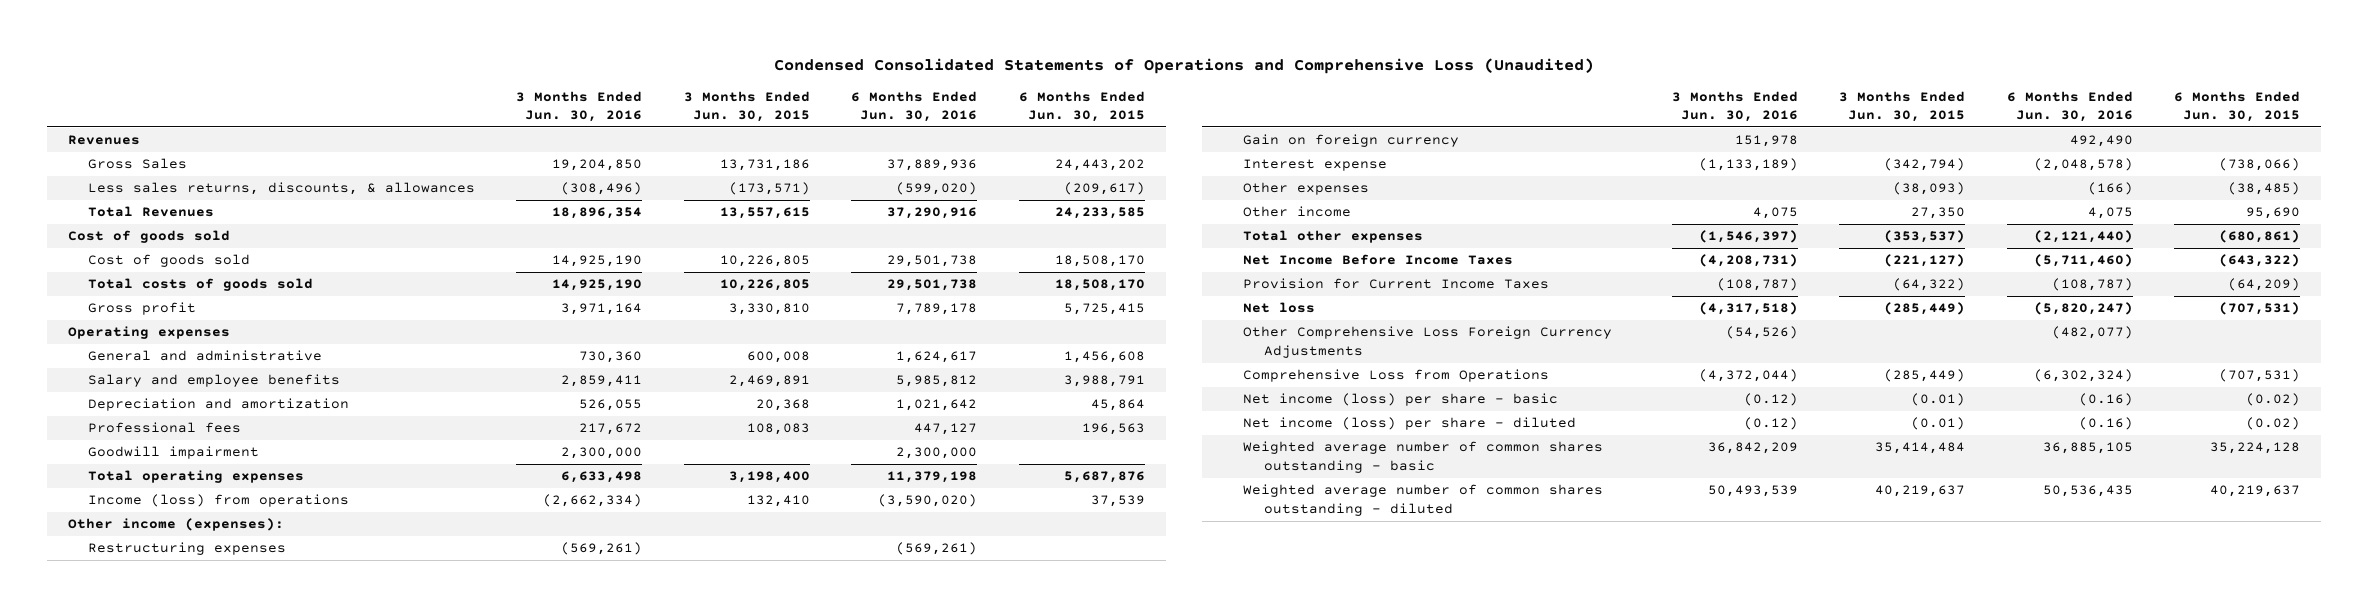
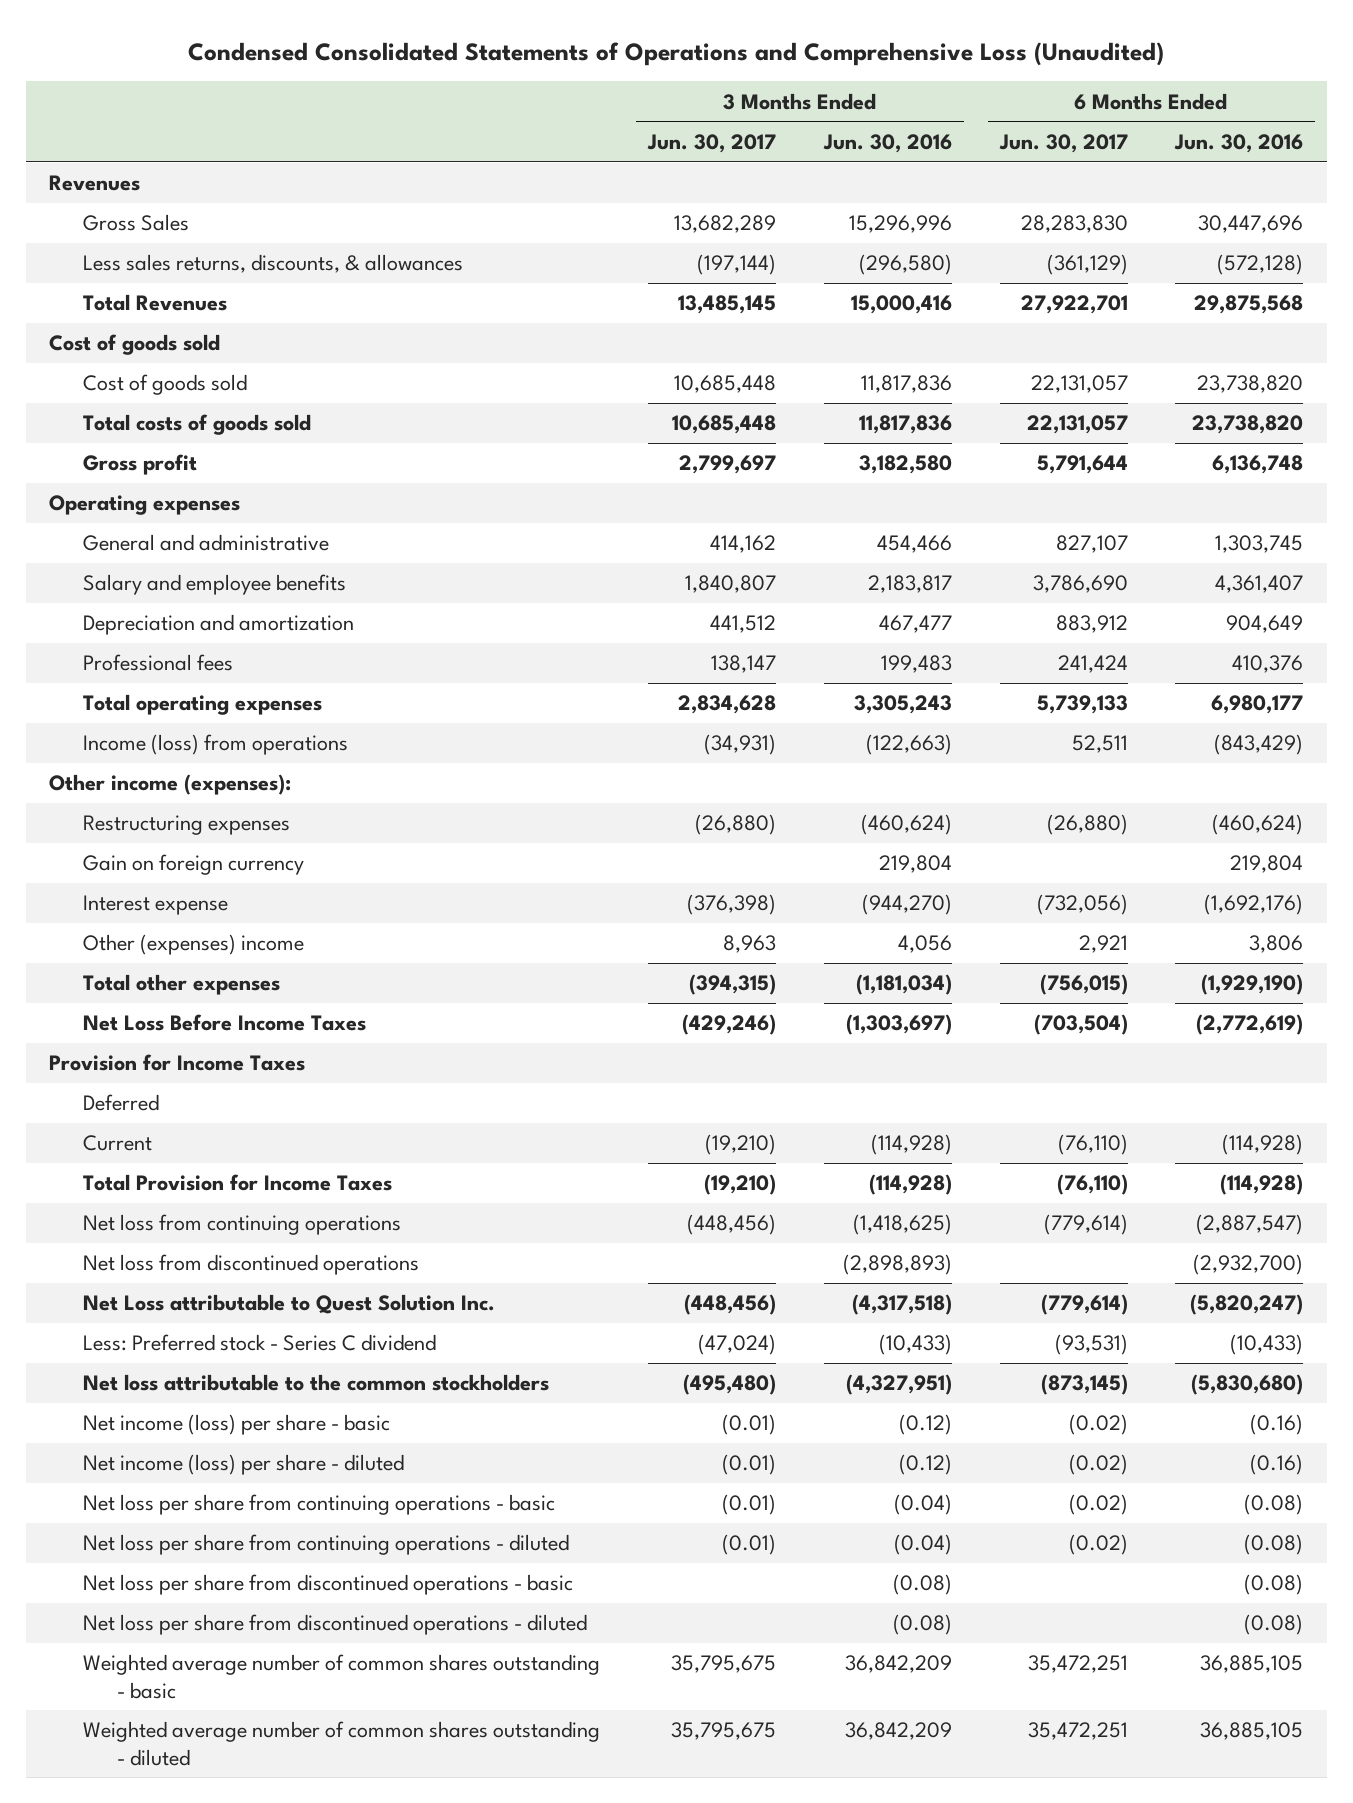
- | 3 Months Ended Jun. 30, 2016 | 3 Months Ended Jun. 30, 2015 | 6 Months Ended Jun. 30, 2016 | 6 Months Ended Jun. 30, 2015
+ | 3 Months Ended Jun. 30, 2017 | 3 Months Ended Jun. 30, 2016 | 6 Months Ended Jun. 30, 2017 | 6 Months Ended Jun. 30, 2016
- Gross Sales | 19,204,850 | 13,731,186 | 37,889,936 | 24,443,202
- Less sales returns, discounts, & allowances | (308,496) | (173,571) | (599,020) | (209,617)
- Total Revenues | 18,896,354 | 13,557,615 | 37,290,916 | 24,233,585
+ Gross Sales | 13,682,289 | 15,296,996 | 28,283,830 | 30,447,696
+ Less sales returns, discounts, & allowances | (197,144) | (296,580) | (361,129) | (572,128)
+ Total Revenues | 13,485,145 | 15,000,416 | 27,922,701 | 29,875,568
- Cost of goods sold | 14,925,190 | 10,226,805 | 29,501,738 | 18,508,170
- Total costs of goods sold | 14,925,190 | 10,226,805 | 29,501,738 | 18,508,170
- Gross profit | 3,971,164 | 3,330,810 | 7,789,178 | 5,725,415
+ Cost of goods sold | 10,685,448 | 11,817,836 | 22,131,057 | 23,738,820
+ Total costs of goods sold | 10,685,448 | 11,817,836 | 22,131,057 | 23,738,820
+ Gross profit | 2,799,697 | 3,182,580 | 5,791,644 | 6,136,748
- General and administrative | 730,360 | 600,008 | 1,624,617 | 1,456,608
- Salary and employee benefits | 2,859,411 | 2,469,891 | 5,985,812 | 3,988,791
- Depreciation and amortization | 526,055 | 20,368 | 1,021,642 | 45,864
- Professional fees | 217,672 | 108,083 | 447,127 | 196,563
- Goodwill impairment | 2,300,000 | | 2,300,000 |
- Total operating expenses | 6,633,498 | 3,198,400 | 11,379,198 | 5,687,876
- Income (loss) from operations | (2,662,334) | 132,410 | (3,590,020) | 37,539
+ General and administrative | 414,162 | 454,466 | 827,107 | 1,303,745
+ Salary and employee benefits | 1,840,807 | 2,183,817 | 3,786,690 | 4,361,407
+ Depreciation and amortization | 441,512 | 467,477 | 883,912 | 904,649
+ Professional fees | 138,147 | 199,483 | 241,424 | 410,376
+ Total operating expenses | 2,834,628 | 3,305,243 | 5,739,133 | 6,980,177
+ Income (loss) from operations | (34,931) | (122,663) | 52,511 | (843,429)
- Restructuring expenses | (569,261) | | (569,261) |
- Gain on foreign currency | 151,978 | | 492,490 |
- Interest expense | (1,133,189) | (342,794) | (2,048,578) | (738,066)
- Other expenses | | (38,093) | (166) | (38,485)
- Other income | 4,075 | 27,350 | 4,075 | 95,690
- Total other expenses | (1,546,397) | (353,537) | (2,121,440) | (680,861)
- Net Income Before Income Taxes | (4,208,731) | (221,127) | (5,711,460) | (643,322)
- Provision for Current Income Taxes | (108,787) | (64,322) | (108,787) | (64,209)
- Net loss | (4,317,518) | (285,449) | (5,820,247) | (707,531)
- Other Comprehensive Loss Foreign Currency Adjustments | (54,526) | | (482,077) |
- Comprehensive Loss from Operations | (4,372,044) | (285,449) | (6,302,324) | (707,531)
+ Restructuring expenses | (26,880) | (460,624) | (26,880) | (460,624)
+ Gain on foreign currency | | 219,804 | | 219,804
+ Interest expense | (376,398) | (944,270) | (732,056) | (1,692,176)
+ Other (expenses) income | 8,963 | 4,056 | 2,921 | 3,806
+ Total other expenses | (394,315) | (1,181,034) | (756,015) | (1,929,190)
+ Net Loss Before Income Taxes | (429,246) | (1,303,697) | (703,504) | (2,772,619)
+ Provision for Income Taxes
+ Deferred
+ Current | (19,210) | (114,928) | (76,110) | (114,928)
+ Total Provision for Income Taxes | (19,210) | (114,928) | (76,110) | (114,928)
+ Net loss from continuing operations | (448,456) | (1,418,625) | (779,614) | (2,887,547)
+ Net loss from discontinued operations | | (2,898,893) | | (2,932,700)
+ Net Loss attributable to Quest Solution Inc. | (448,456) | (4,317,518) | (779,614) | (5,820,247)
+ Less: Preferred stock - Series C dividend | (47,024) | (10,433) | (93,531) | (10,433)
+ Net loss attributable to the common stockholders | (495,480) | (4,327,951) | (873,145) | (5,830,680)
+ Net loss per share from continuing operations - basic | (0.01) | (0.04) | (0.02) | (0.08)
+ Net loss per share from continuing operations - diluted | (0.01) | (0.04) | (0.02) | (0.08)
+ Net loss per share from discontinued operations - basic | | (0.08) | | (0.08)
+ Net loss per share from discontinued operations - diluted | | (0.08) | | (0.08)
- Weighted average number of common shares outstanding - diluted | 50,493,539 | 40,219,637 | 50,536,435 | 40,219,637
+ Weighted average number of common shares outstanding - diluted | 35,795,675 | 36,842,209 | 35,472,251 | 36,885,105

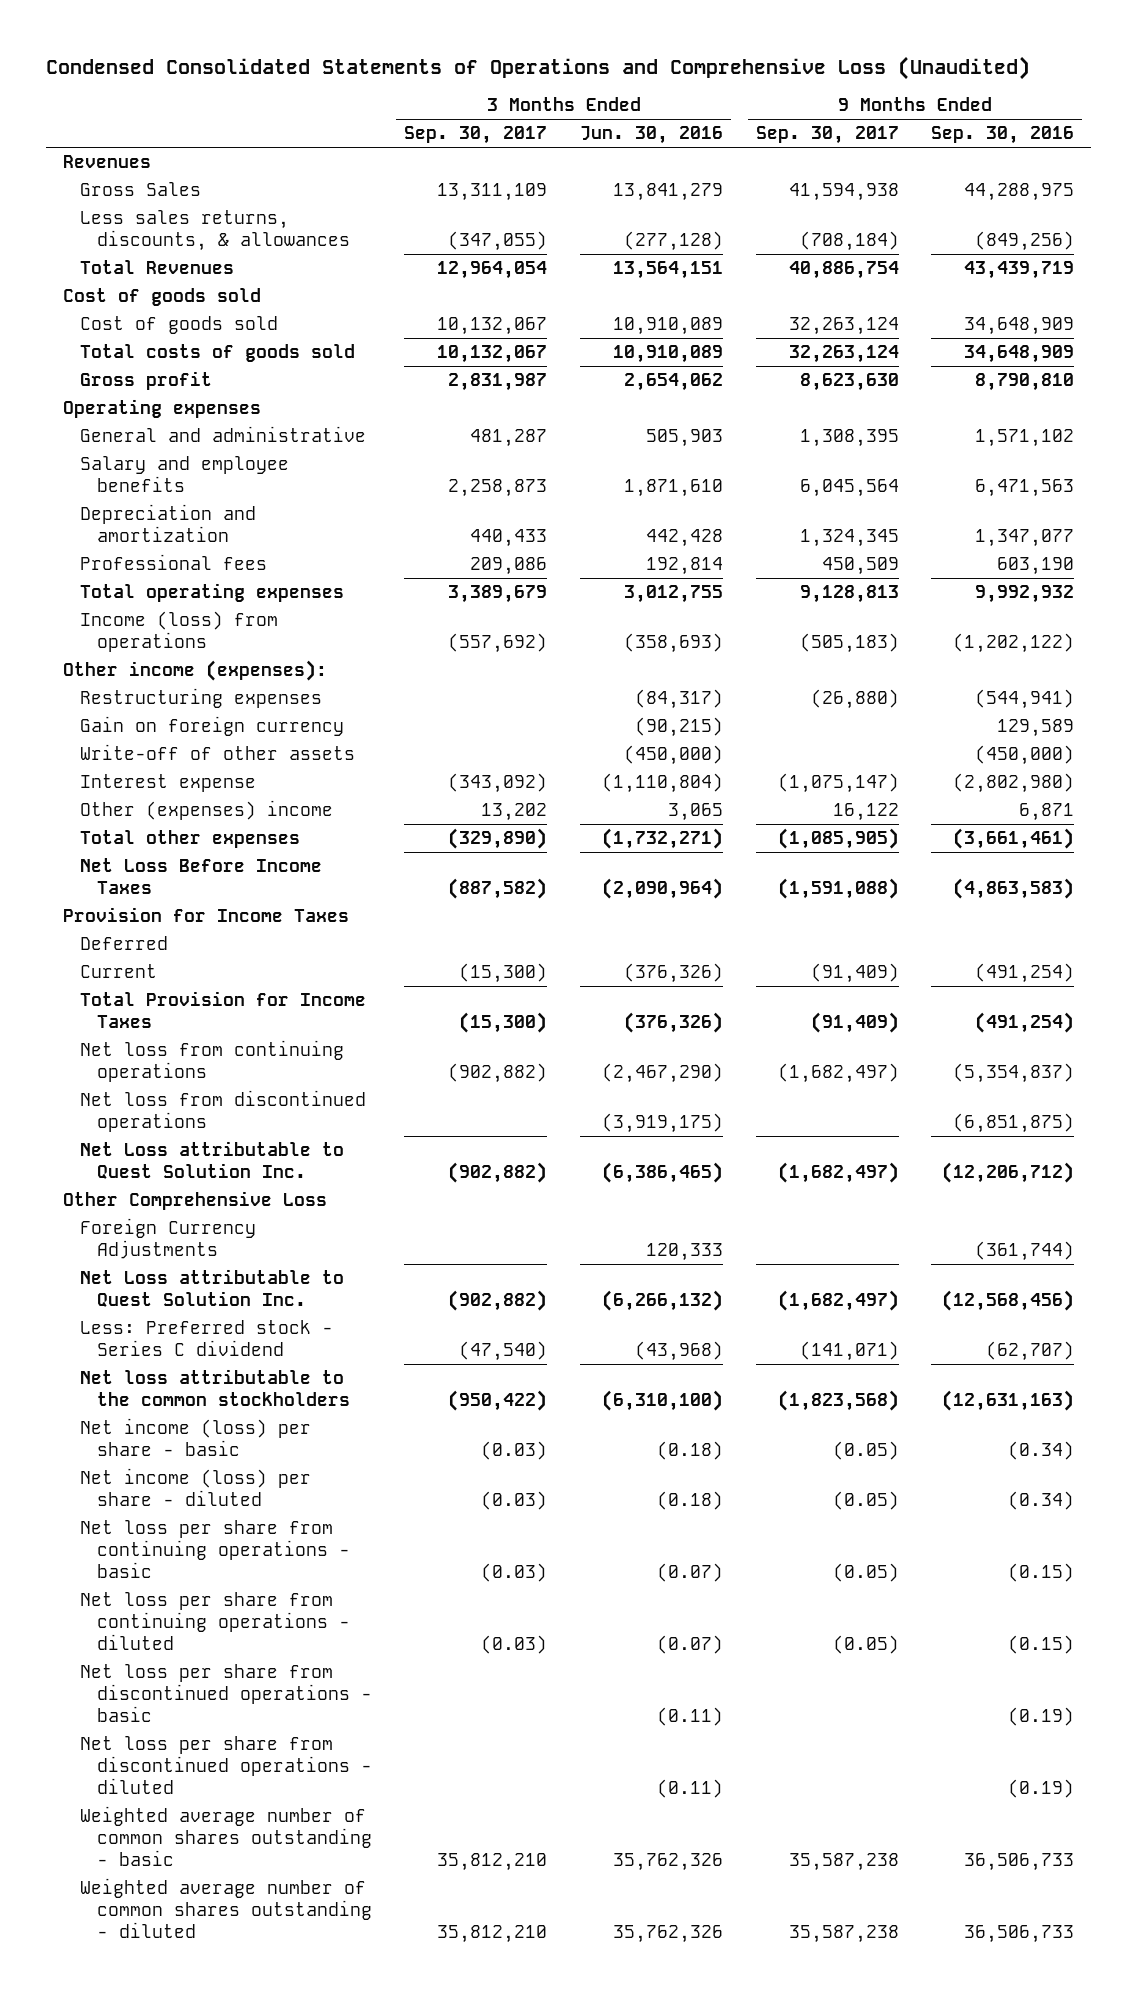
- | 3 Months Ended Jun. 30, 2017 | 3 Months Ended Jun. 30, 2016 | 6 Months Ended Jun. 30, 2017 | 6 Months Ended Jun. 30, 2016
+ | 3 Months Ended Sep. 30, 2017 | 3 Months Ended Jun. 30, 2016 | 9 Months Ended Sep. 30, 2017 | 9 Months Ended Sep. 30, 2016
- Gross Sales | 13,682,289 | 15,296,996 | 28,283,830 | 30,447,696
- Less sales returns, discounts, & allowances | (197,144) | (296,580) | (361,129) | (572,128)
- Total Revenues | 13,485,145 | 15,000,416 | 27,922,701 | 29,875,568
+ Gross Sales | 13,311,109 | 13,841,279 | 41,594,938 | 44,288,975
+ Less sales returns, discounts, & allowances | (347,055) | (277,128) | (708,184) | (849,256)
+ Total Revenues | 12,964,054 | 13,564,151 | 40,886,754 | 43,439,719
- Cost of goods sold | 10,685,448 | 11,817,836 | 22,131,057 | 23,738,820
- Total costs of goods sold | 10,685,448 | 11,817,836 | 22,131,057 | 23,738,820
- Gross profit | 2,799,697 | 3,182,580 | 5,791,644 | 6,136,748
+ Cost of goods sold | 10,132,067 | 10,910,089 | 32,263,124 | 34,648,909
+ Total costs of goods sold | 10,132,067 | 10,910,089 | 32,263,124 | 34,648,909
+ Gross profit | 2,831,987 | 2,654,062 | 8,623,630 | 8,790,810
- General and administrative | 414,162 | 454,466 | 827,107 | 1,303,745
- Salary and employee benefits | 1,840,807 | 2,183,817 | 3,786,690 | 4,361,407
- Depreciation and amortization | 441,512 | 467,477 | 883,912 | 904,649
- Professional fees | 138,147 | 199,483 | 241,424 | 410,376
- Total operating expenses | 2,834,628 | 3,305,243 | 5,739,133 | 6,980,177
- Income (loss) from operations | (34,931) | (122,663) | 52,511 | (843,429)
+ General and administrative | 481,287 | 505,903 | 1,308,395 | 1,571,102
+ Salary and employee benefits | 2,258,873 | 1,871,610 | 6,045,564 | 6,471,563
+ Depreciation and amortization | 440,433 | 442,428 | 1,324,345 | 1,347,077
+ Professional fees | 209,086 | 192,814 | 450,509 | 603,190
+ Total operating expenses | 3,389,679 | 3,012,755 | 9,128,813 | 9,992,932
+ Income (loss) from operations | (557,692) | (358,693) | (505,183) | (1,202,122)
- Restructuring expenses | (26,880) | (460,624) | (26,880) | (460,624)
- Gain on foreign currency | | 219,804 | | 219,804
- Interest expense | (376,398) | (944,270) | (732,056) | (1,692,176)
- Other (expenses) income | 8,963 | 4,056 | 2,921 | 3,806
- Total other expenses | (394,315) | (1,181,034) | (756,015) | (1,929,190)
- Net Loss Before Income Taxes | (429,246) | (1,303,697) | (703,504) | (2,772,619)
+ Restructuring expenses | | (84,317) | (26,880) | (544,941)
+ Gain on foreign currency | | (90,215) | | 129,589
+ Write-off of other assets | | (450,000) | | (450,000)
+ Interest expense | (343,092) | (1,110,804) | (1,075,147) | (2,802,980)
+ Other (expenses) income | 13,202 | 3,065 | 16,122 | 6,871
+ Total other expenses | (329,890) | (1,732,271) | (1,085,905) | (3,661,461)
+ Net Loss Before Income Taxes | (887,582) | (2,090,964) | (1,591,088) | (4,863,583)
- Current | (19,210) | (114,928) | (76,110) | (114,928)
- Total Provision for Income Taxes | (19,210) | (114,928) | (76,110) | (114,928)
- Net loss from continuing operations | (448,456) | (1,418,625) | (779,614) | (2,887,547)
- Net loss from discontinued operations | | (2,898,893) | | (2,932,700)
- Net Loss attributable to Quest Solution Inc. | (448,456) | (4,317,518) | (779,614) | (5,820,247)
- Less: Preferred stock - Series C dividend | (47,024) | (10,433) | (93,531) | (10,433)
- Net loss attributable to the common stockholders | (495,480) | (4,327,951) | (873,145) | (5,830,680)
- Net income (loss) per share - basic | (0.01) | (0.12) | (0.02) | (0.16)
- Net income (loss) per share - diluted | (0.01) | (0.12) | (0.02) | (0.16)
- Net loss per share from continuing operations - basic | (0.01) | (0.04) | (0.02) | (0.08)
- Net loss per share from continuing operations - diluted | (0.01) | (0.04) | (0.02) | (0.08)
- Net loss per share from discontinued operations - basic | | (0.08) | | (0.08)
- Net loss per share from discontinued operations - diluted | | (0.08) | | (0.08)
- Weighted average number of common shares outstanding - basic | 35,795,675 | 36,842,209 | 35,472,251 | 36,885,105
- Weighted average number of common shares outstanding - diluted | 35,795,675 | 36,842,209 | 35,472,251 | 36,885,105
+ Current | (15,300) | (376,326) | (91,409) | (491,254)
+ Total Provision for Income Taxes | (15,300) | (376,326) | (91,409) | (491,254)
+ Net loss from continuing operations | (902,882) | (2,467,290) | (1,682,497) | (5,354,837)
+ Net loss from discontinued operations | | (3,919,175) | | (6,851,875)
+ Net Loss attributable to Quest Solution Inc. | (902,882) | (6,386,465) | (1,682,497) | (12,206,712)
+ Other Comprehensive Loss
+ Foreign Currency Adjustments | | 120,333 | | (361,744)
+ Net Loss attributable to Quest Solution Inc. | (902,882) | (6,266,132) | (1,682,497) | (12,568,456)
+ Less: Preferred stock - Series C dividend | (47,540) | (43,968) | (141,071) | (62,707)
+ Net loss attributable to the common stockholders | (950,422) | (6,310,100) | (1,823,568) | (12,631,163)
+ Net income (loss) per share - basic | (0.03) | (0.18) | (0.05) | (0.34)
+ Net income (loss) per share - diluted | (0.03) | (0.18) | (0.05) | (0.34)
+ Net loss per share from continuing operations - basic | (0.03) | (0.07) | (0.05) | (0.15)
+ Net loss per share from continuing operations - diluted | (0.03) | (0.07) | (0.05) | (0.15)
+ Net loss per share from discontinued operations - basic | | (0.11) | | (0.19)
+ Net loss per share from discontinued operations - diluted | | (0.11) | | (0.19)
+ Weighted average number of common shares outstanding - basic | 35,812,210 | 35,762,326 | 35,587,238 | 36,506,733
+ Weighted average number of common shares outstanding - diluted | 35,812,210 | 35,762,326 | 35,587,238 | 36,506,733

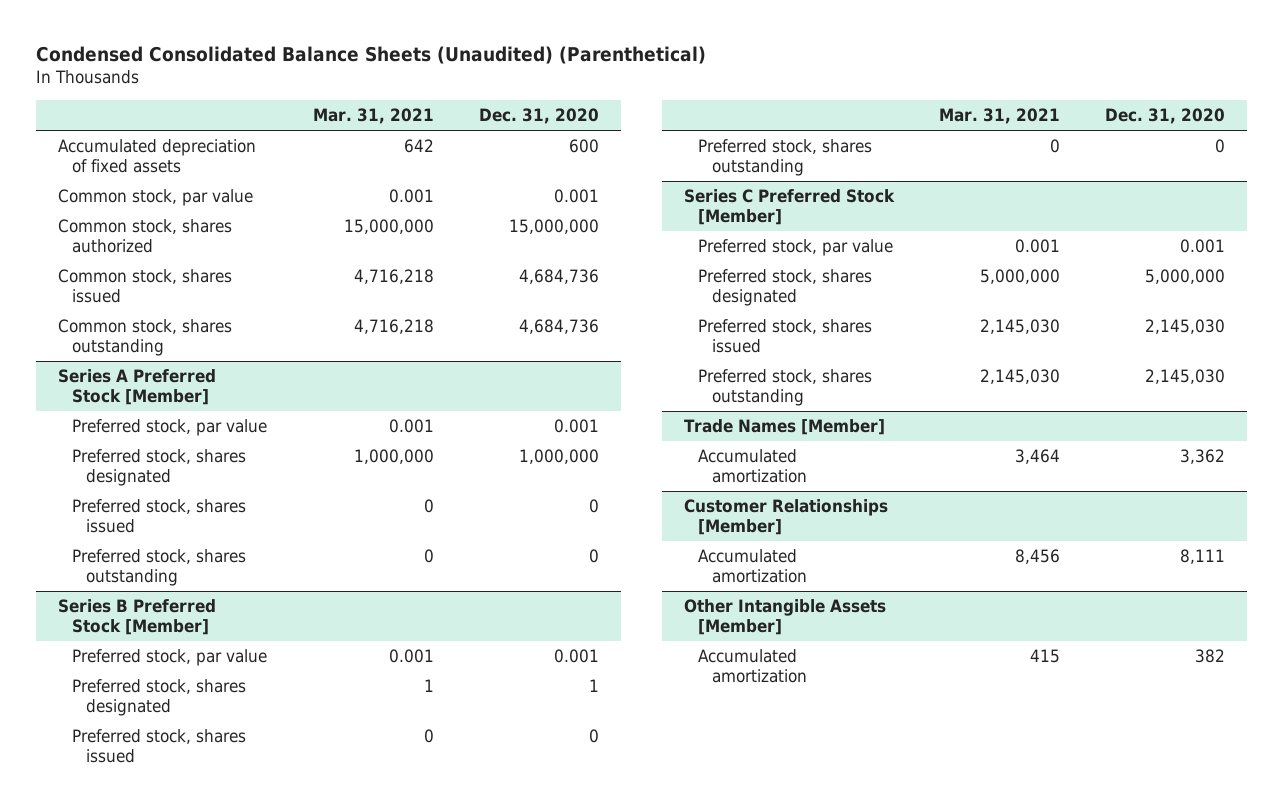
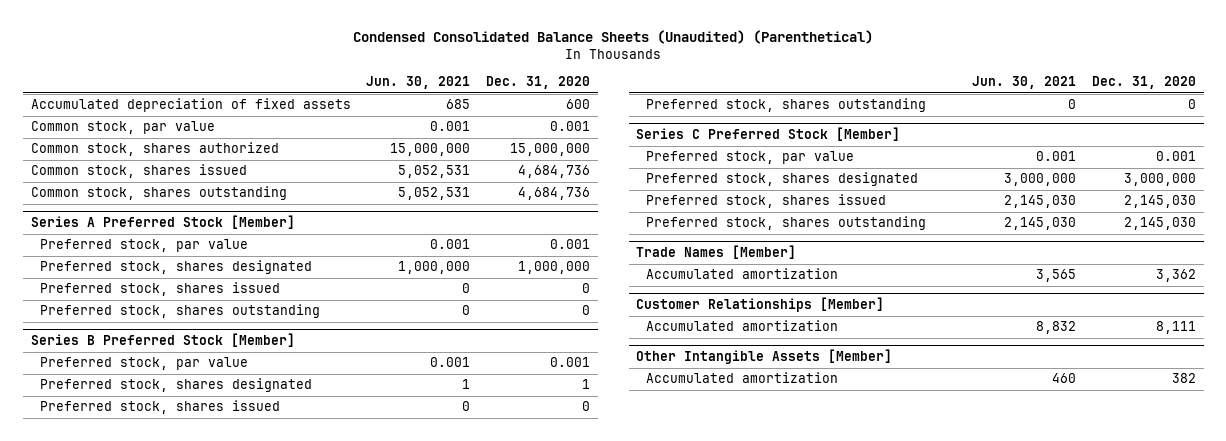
- | Mar. 31, 2021 | Dec. 31, 2020
+ | Jun. 30, 2021 | Dec. 31, 2020
@ Series C Preferred Stock [Member]
- Preferred stock, shares designated | 5,000,000 | 5,000,000
+ Preferred stock, shares designated | 3,000,000 | 3,000,000

